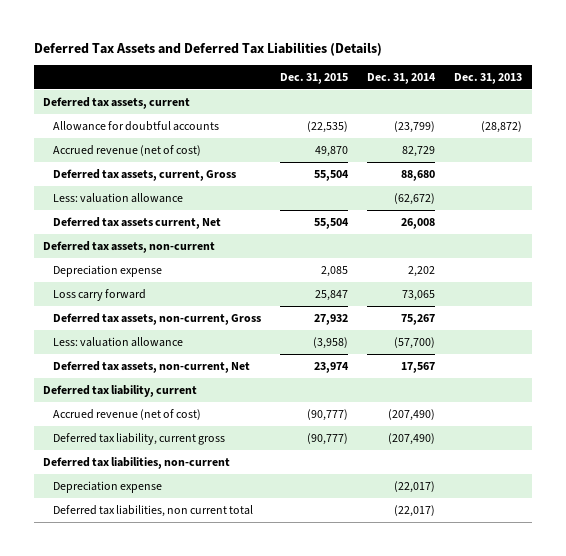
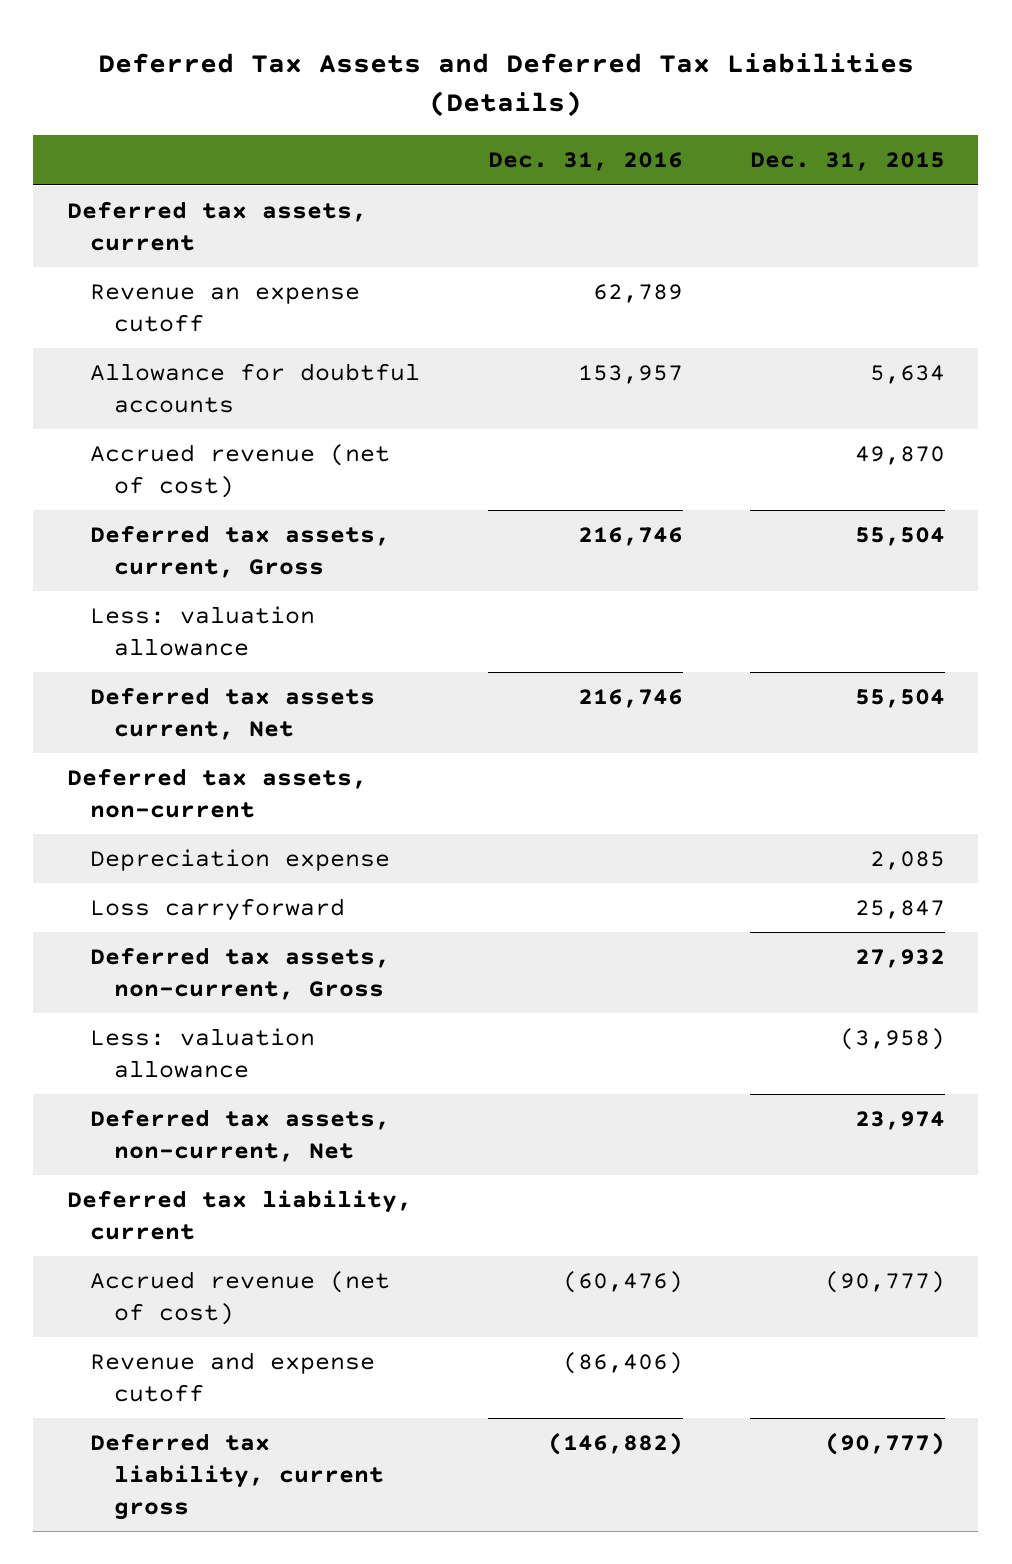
- | Dec. 31, 2015 | Dec. 31, 2014 | Dec. 31, 2013
+ | Dec. 31, 2016 | Dec. 31, 2015
- Allowance for doubtful accounts | (22,535) | (23,799) | (28,872)
+ Revenue an expense cutoff | 62,789 |
+ Allowance for doubtful accounts | 153,957 | 5,634
- Loss carry forward | 25,847 | 73,065 |
+ Loss carryforward | | 25,847
+ Revenue and expense cutoff | (86,406) |
- Deferred tax liabilities, non-current
- Depreciation expense | | (22,017) |
- Deferred tax liabilities, non current total | | (22,017) |

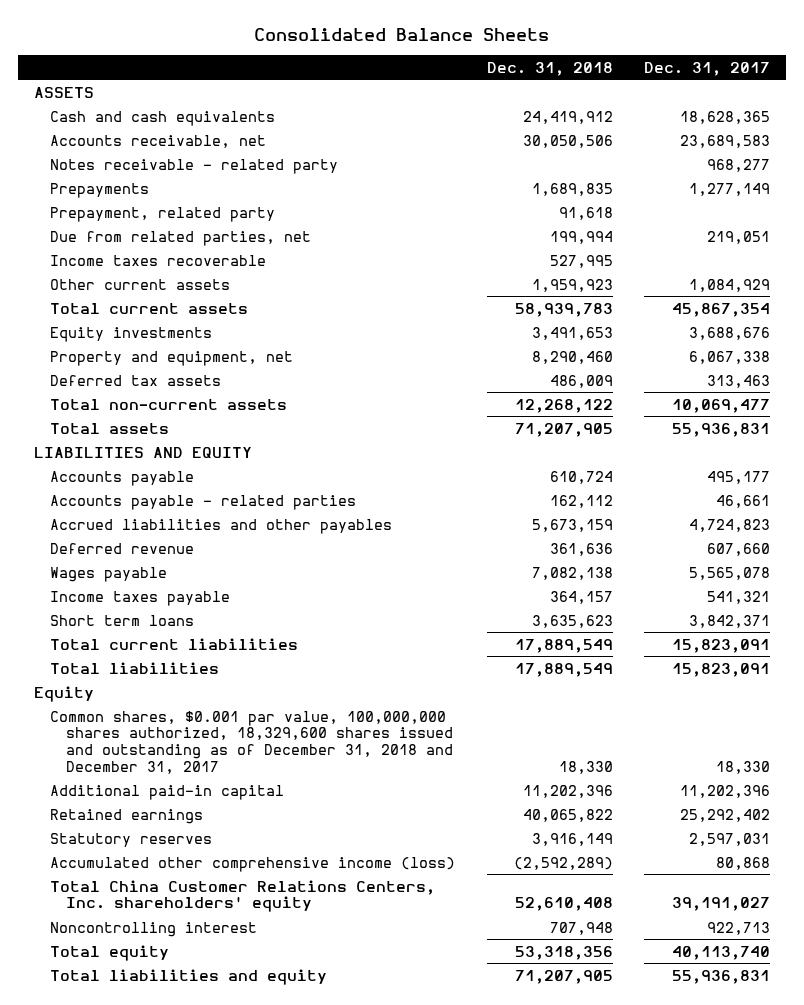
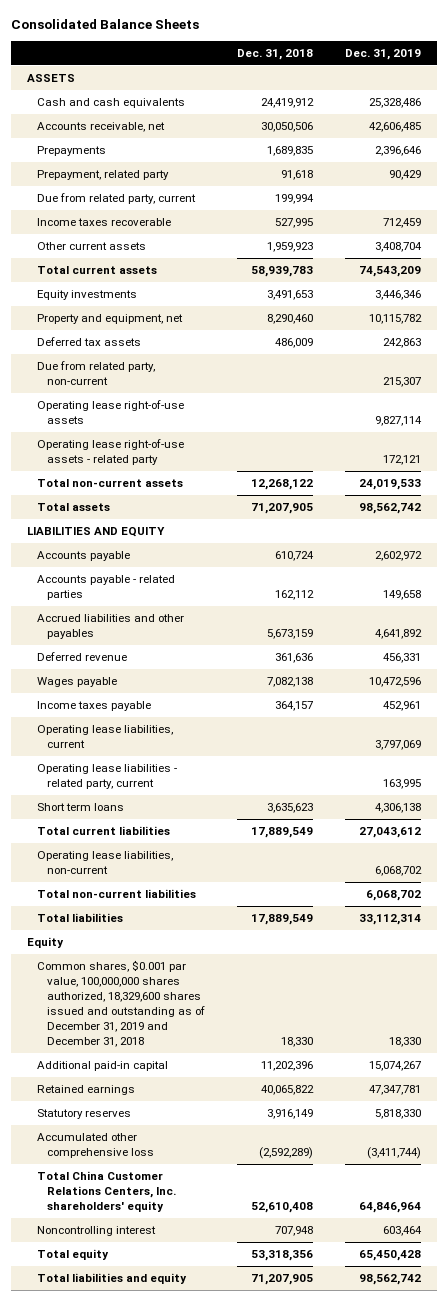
- | Dec. 31, 2018 | Dec. 31, 2017
+ | Dec. 31, 2018 | Dec. 31, 2019
- Notes receivable - related party | | 968,277
- Due from related parties, net | 199,994 | 219,051
+ Due from related party, current | 199,994 |
+ Due from related party, non-current | | 215,307
+ Operating lease right-of-use assets | | 9,827,114
+ Operating lease right-of-use assets - related party | | 172,121
+ Operating lease liabilities, current | | 3,797,069
+ Operating lease liabilities - related party, current | | 163,995
+ Operating lease liabilities, non-current | | 6,068,702
+ Total non-current liabilities | | 6,068,702
- Common shares, $0.001 par value, 100,000,000 shares authorized, 18,329,600 shares issued and outstanding as of December 31, 2018 and December 31, 2017 | 18,330 | 18,330
+ Common shares, $0.001 par value, 100,000,000 shares authorized, 18,329,600 shares issued and outstanding as of December 31, 2019 and December 31, 2018 | 18,330 | 18,330
- Accumulated other comprehensive income (loss) | (2,592,289) | 80,868
+ Accumulated other comprehensive loss | (2,592,289) | (3,411,744)

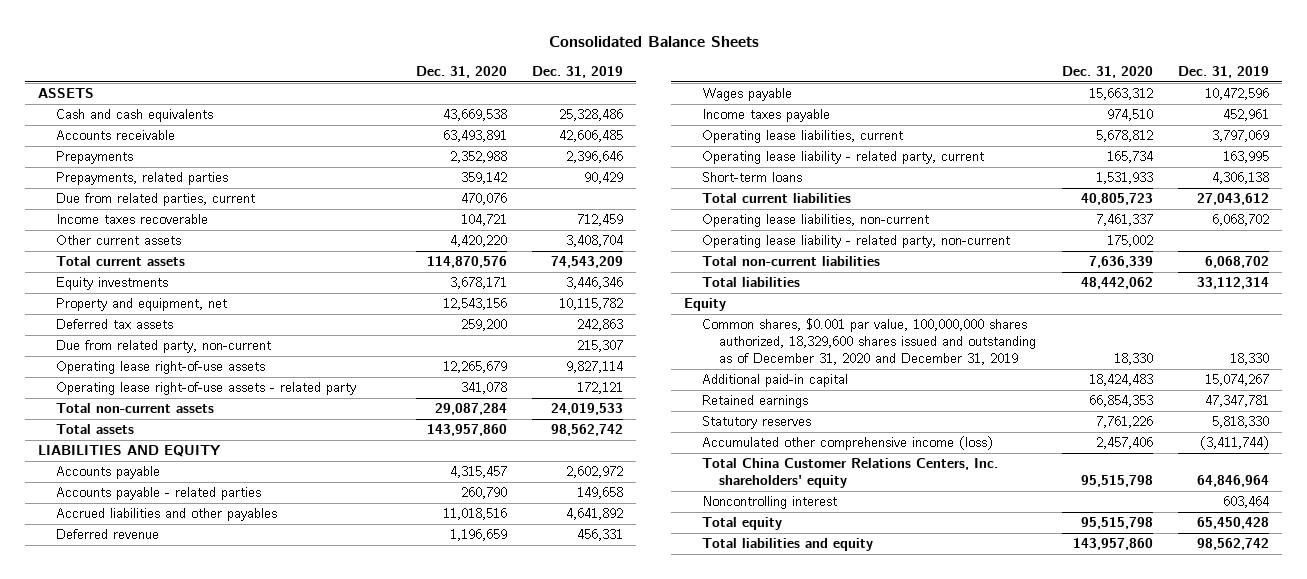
- | Dec. 31, 2018 | Dec. 31, 2019
+ | Dec. 31, 2020 | Dec. 31, 2019
- Accounts receivable, net | 30,050,506 | 42,606,485
+ Accounts receivable | 63,493,891 | 42,606,485
- Prepayment, related party | 91,618 | 90,429
- Due from related party, current | 199,994 |
+ Prepayments, related parties | 359,142 | 90,429
+ Due from related parties, current | 470,076 |
- Operating lease liabilities - related party, current | | 163,995
- Short term loans | 3,635,623 | 4,306,138
+ Operating lease liability - related party, current | 165,734 | 163,995
+ Short-term loans | 1,531,933 | 4,306,138
+ Operating lease liability - related party, non-current | 175,002 |
- Common shares, $0.001 par value, 100,000,000 shares authorized, 18,329,600 shares issued and outstanding as of December 31, 2019 and December 31, 2018 | 18,330 | 18,330
+ Common shares, $0.001 par value, 100,000,000 shares authorized, 18,329,600 shares issued and outstanding as of December 31, 2020 and December 31, 2019 | 18,330 | 18,330
- Accumulated other comprehensive loss | (2,592,289) | (3,411,744)
+ Accumulated other comprehensive income (loss) | 2,457,406 | (3,411,744)

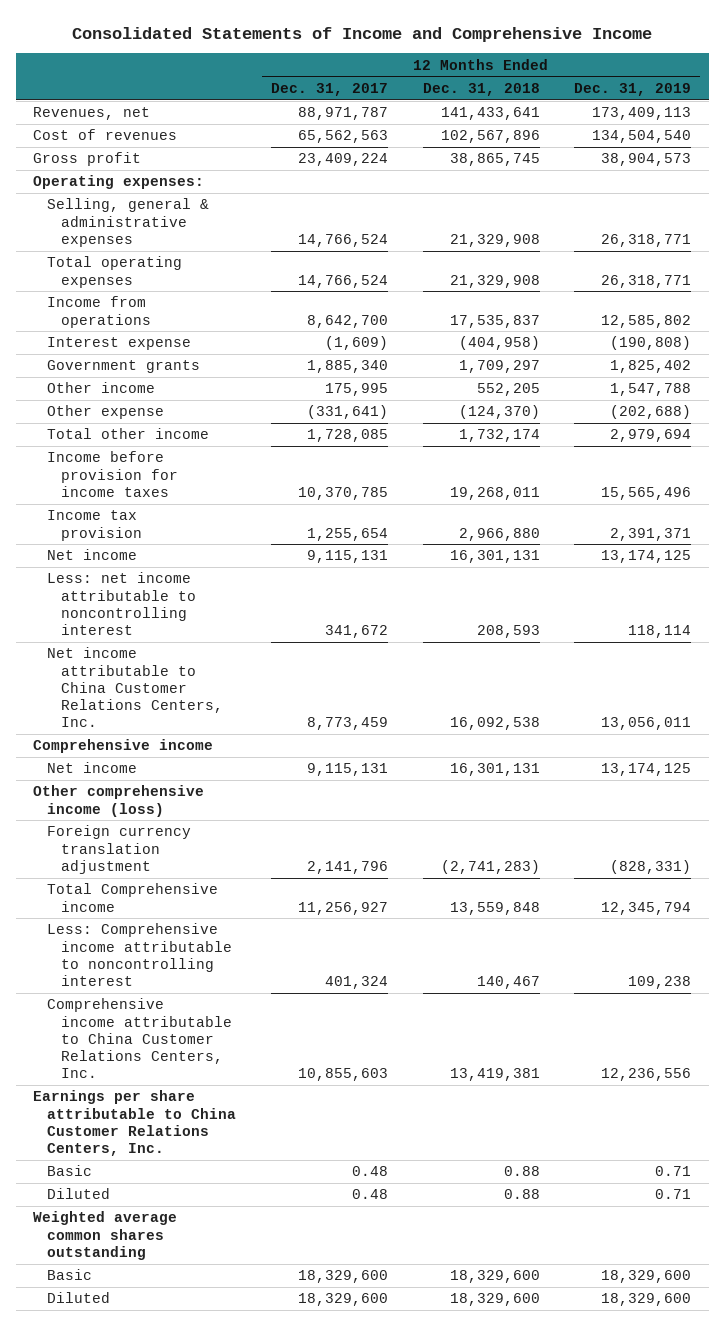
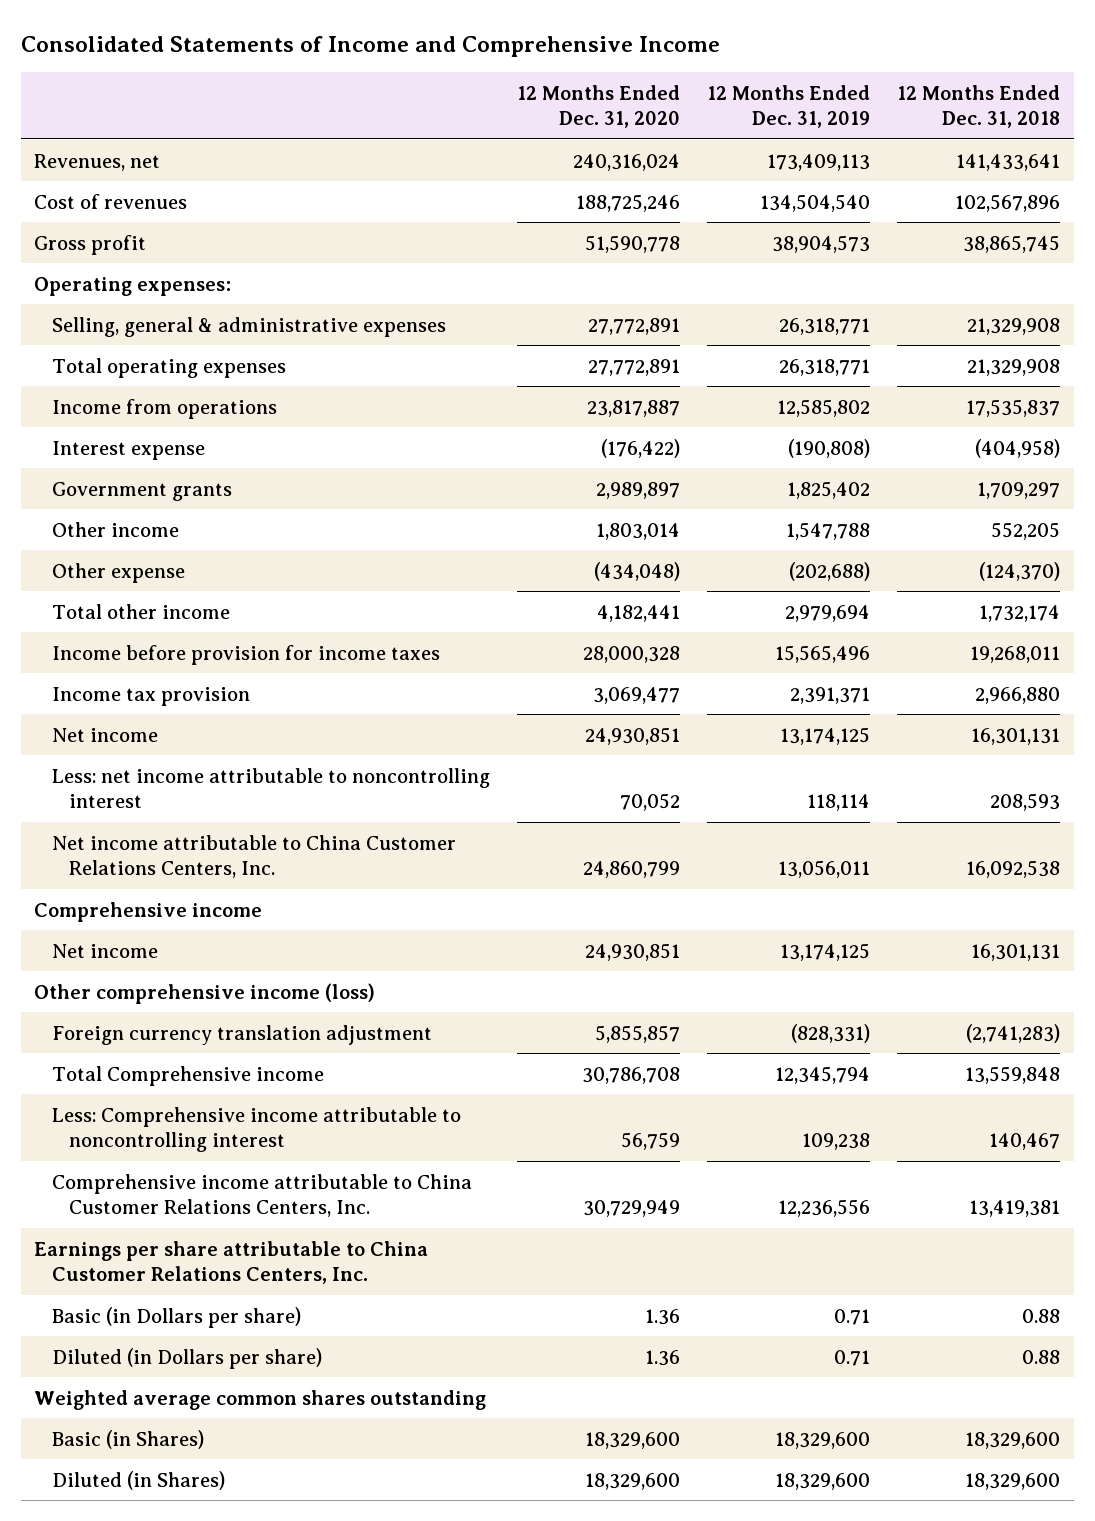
- | 12 Months Ended Dec. 31, 2017 | 12 Months Ended Dec. 31, 2018 | 12 Months Ended Dec. 31, 2019
+ | 12 Months Ended Dec. 31, 2020 | 12 Months Ended Dec. 31, 2019 | 12 Months Ended Dec. 31, 2018
- Basic | 0.48 | 0.88 | 0.71
- Diluted | 0.48 | 0.88 | 0.71
+ Basic (in Dollars per share) | 1.36 | 0.71 | 0.88
+ Diluted (in Dollars per share) | 1.36 | 0.71 | 0.88
- Basic | 18,329,600 | 18,329,600 | 18,329,600
- Diluted | 18,329,600 | 18,329,600 | 18,329,600
+ Basic (in Shares) | 18,329,600 | 18,329,600 | 18,329,600
+ Diluted (in Shares) | 18,329,600 | 18,329,600 | 18,329,600

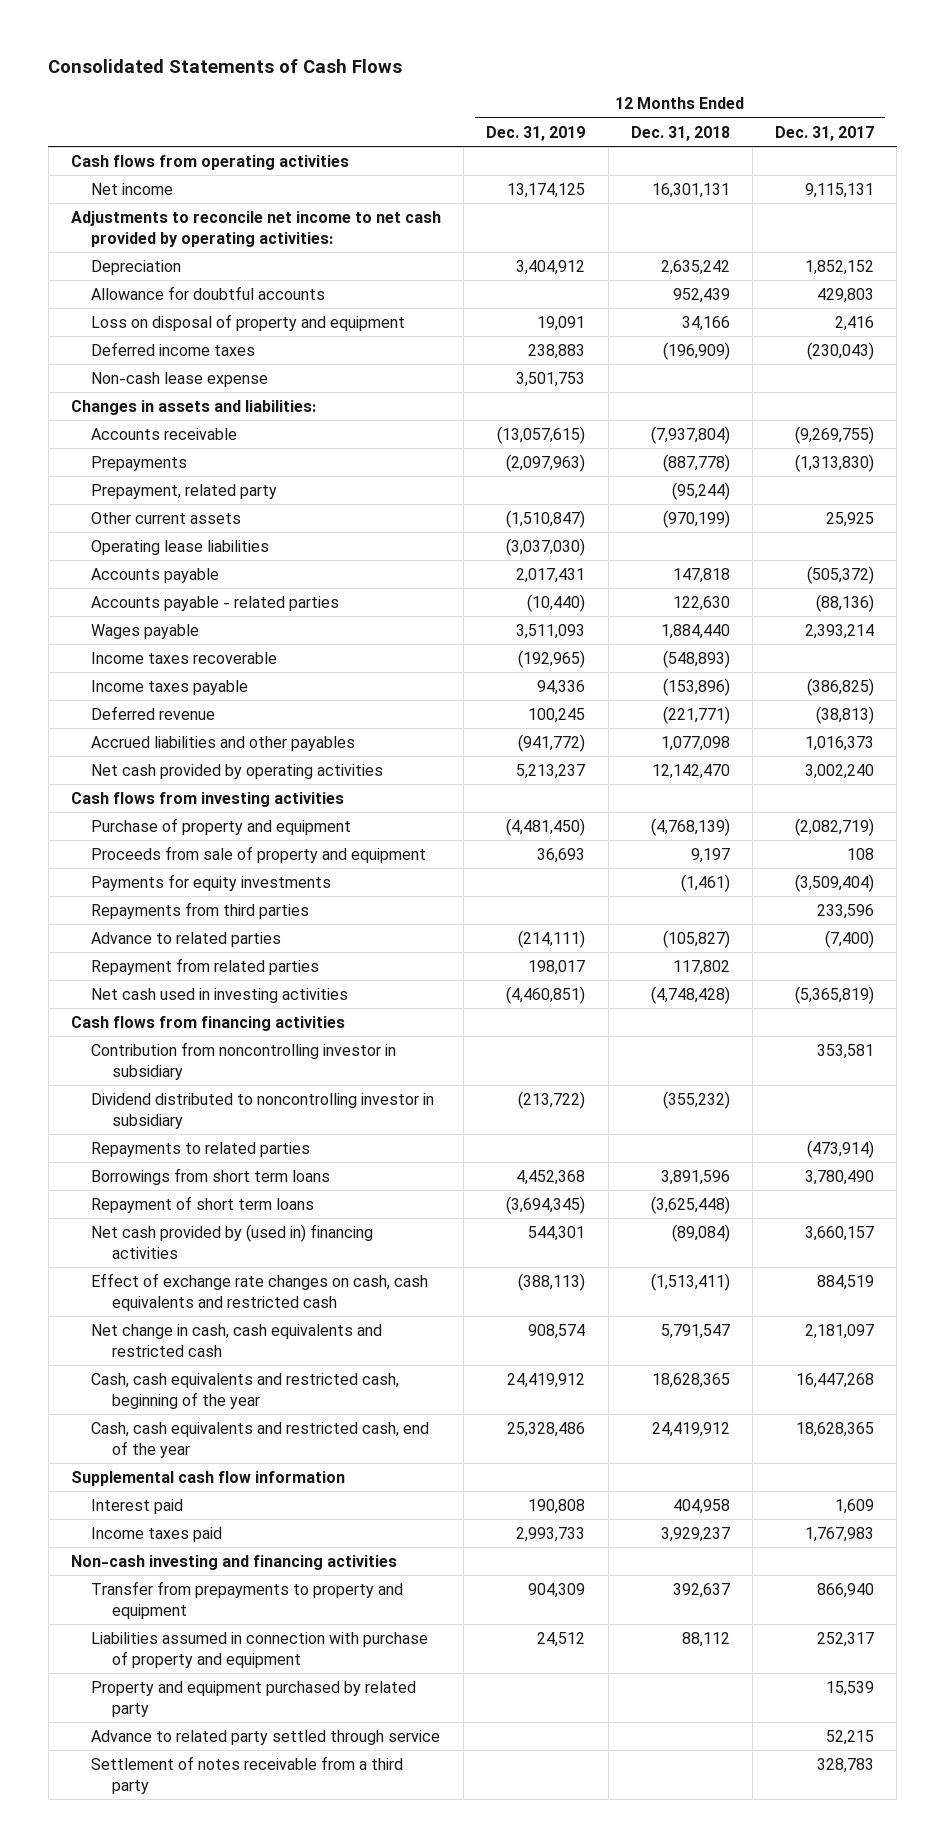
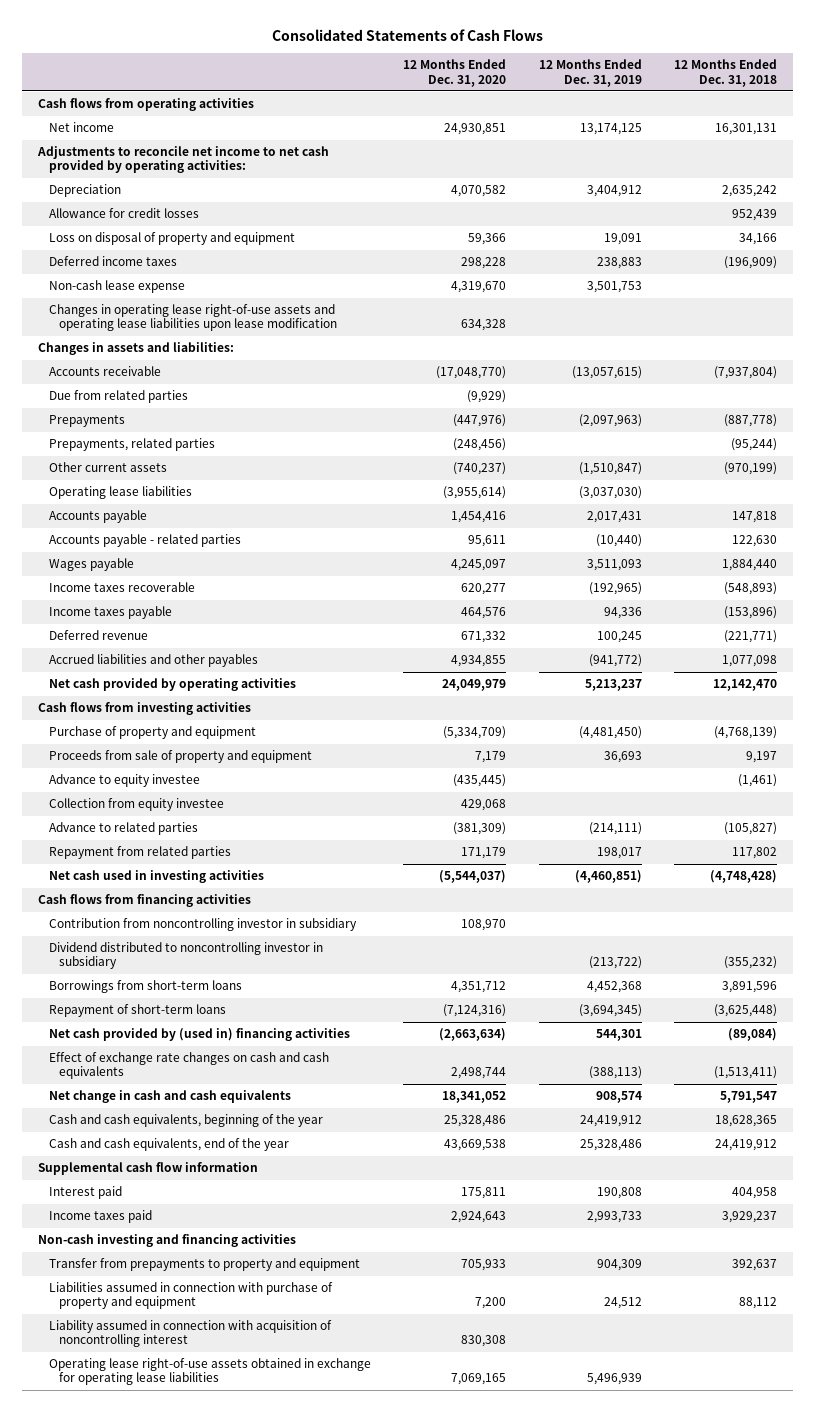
- | 12 Months Ended Dec. 31, 2019 | 12 Months Ended Dec. 31, 2018 | 12 Months Ended Dec. 31, 2017
+ | 12 Months Ended Dec. 31, 2020 | 12 Months Ended Dec. 31, 2019 | 12 Months Ended Dec. 31, 2018
- Allowance for doubtful accounts | | 952,439 | 429,803
+ Allowance for credit losses | | | 952,439
+ Changes in operating lease right-of-use assets and operating lease liabilities upon lease modification | 634,328 | |
+ Due from related parties | (9,929) | |
- Prepayment, related party | | (95,244) |
+ Prepayments, related parties | (248,456) | | (95,244)
- Payments for equity investments | | (1,461) | (3,509,404)
- Repayments from third parties | | | 233,596
+ Advance to equity investee | (435,445) | | (1,461)
+ Collection from equity investee | 429,068 | |
- Repayments to related parties | | | (473,914)
- Borrowings from short term loans | 4,452,368 | 3,891,596 | 3,780,490
- Repayment of short term loans | (3,694,345) | (3,625,448) |
+ Borrowings from short-term loans | 4,351,712 | 4,452,368 | 3,891,596
+ Repayment of short-term loans | (7,124,316) | (3,694,345) | (3,625,448)
- Effect of exchange rate changes on cash, cash equivalents and restricted cash | (388,113) | (1,513,411) | 884,519
- Net change in cash, cash equivalents and restricted cash | 908,574 | 5,791,547 | 2,181,097
- Cash, cash equivalents and restricted cash, beginning of the year | 24,419,912 | 18,628,365 | 16,447,268
- Cash, cash equivalents and restricted cash, end of the year | 25,328,486 | 24,419,912 | 18,628,365
+ Effect of exchange rate changes on cash and cash equivalents | 2,498,744 | (388,113) | (1,513,411)
+ Net change in cash and cash equivalents | 18,341,052 | 908,574 | 5,791,547
+ Cash and cash equivalents, beginning of the year | 25,328,486 | 24,419,912 | 18,628,365
+ Cash and cash equivalents, end of the year | 43,669,538 | 25,328,486 | 24,419,912
- Property and equipment purchased by related party | | | 15,539
- Advance to related party settled through service | | | 52,215
- Settlement of notes receivable from a third party | | | 328,783
+ Liability assumed in connection with acquisition of noncontrolling interest | 830,308 | |
+ Operating lease right-of-use assets obtained in exchange for operating lease liabilities | 7,069,165 | 5,496,939 |

